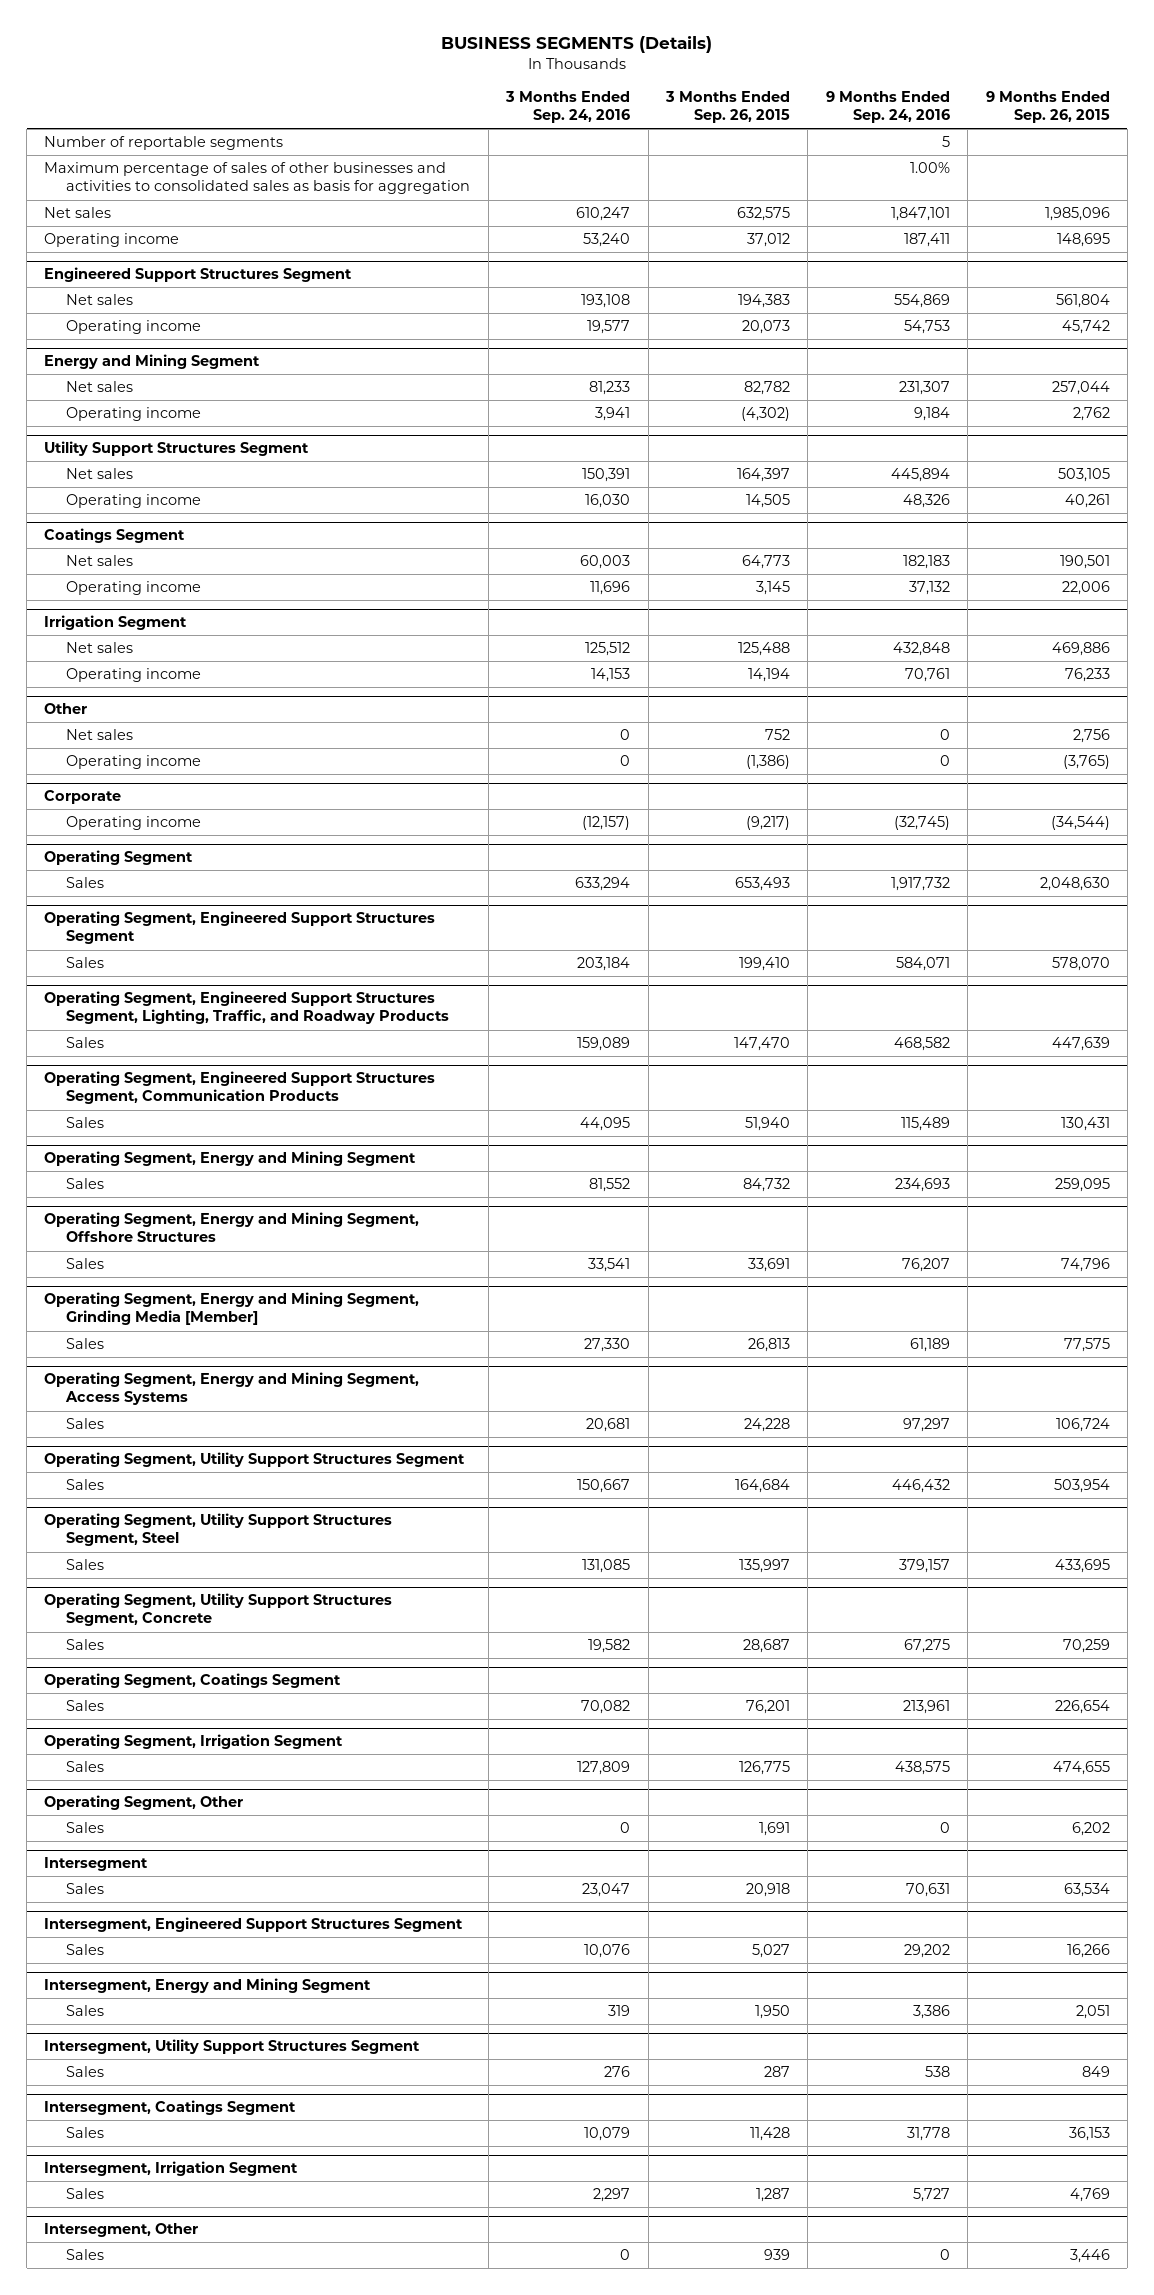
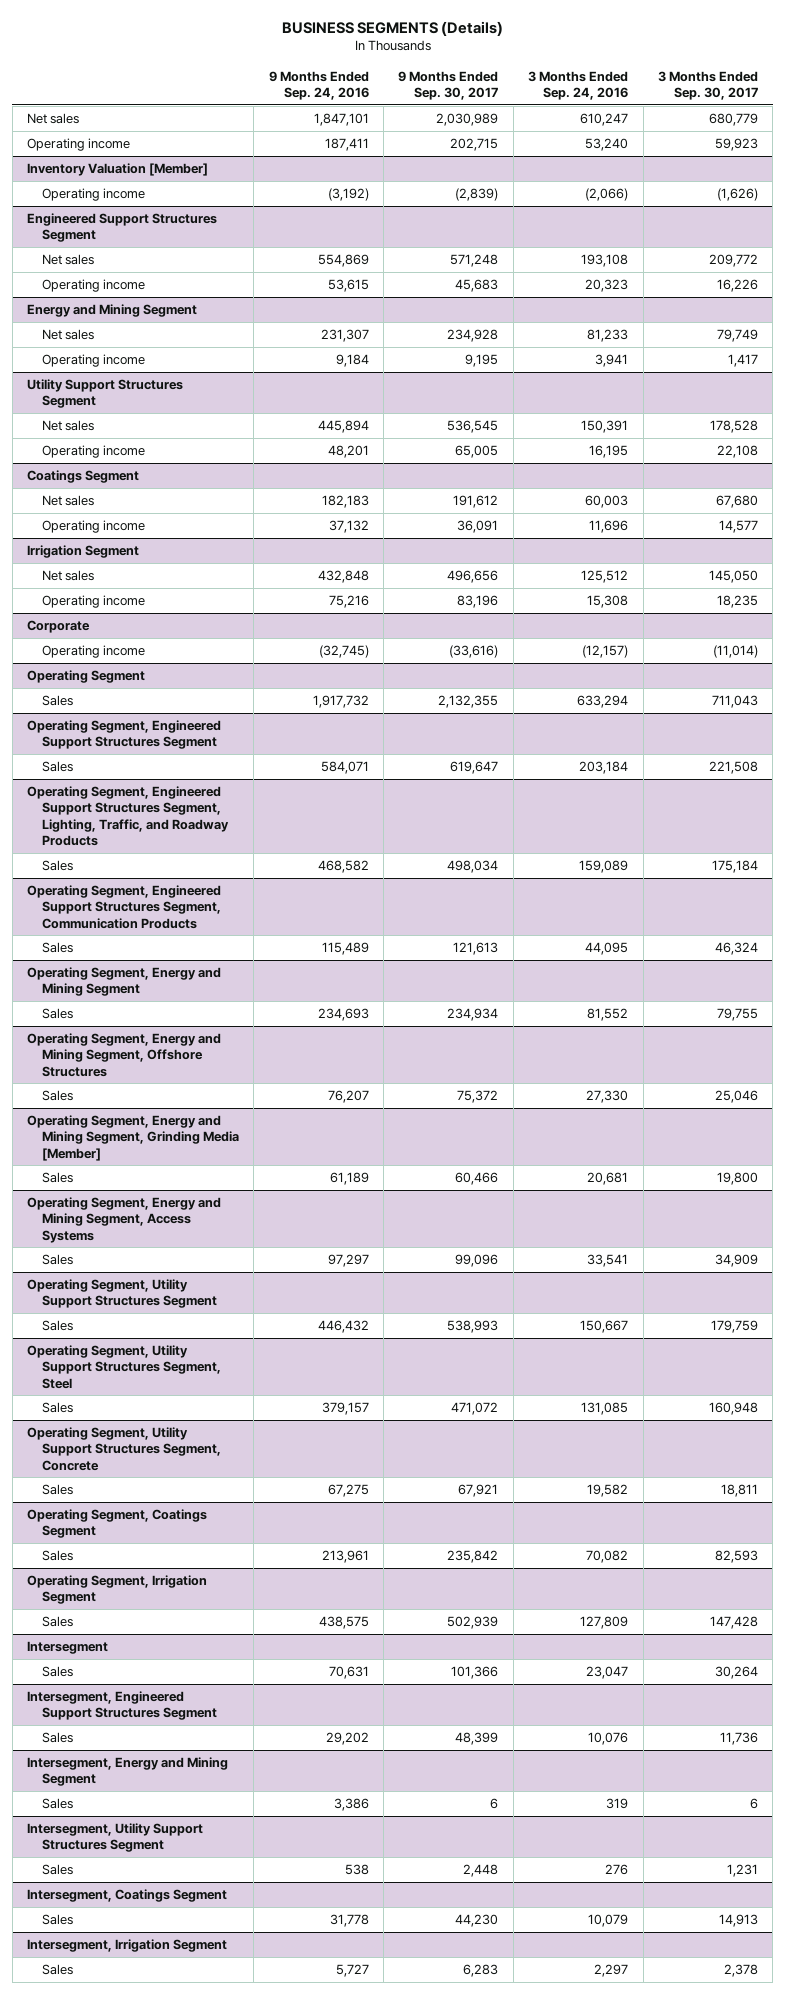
- | 3 Months Ended Sep. 24, 2016 | 3 Months Ended Sep. 26, 2015 | 9 Months Ended Sep. 24, 2016 | 9 Months Ended Sep. 26, 2015
+ | 9 Months Ended Sep. 24, 2016 | 9 Months Ended Sep. 30, 2017 | 3 Months Ended Sep. 24, 2016 | 3 Months Ended Sep. 30, 2017
- Number of reportable segments | | | 5 |
- Maximum percentage of sales of other businesses and activities to consolidated sales as basis for aggregation | | | 1.00% |
+ Inventory Valuation [Member]
+ Operating income | (3,192) | (2,839) | (2,066) | (1,626)
@ Engineered Support Structures Segment
- Operating income | 19,577 | 20,073 | 54,753 | 45,742
+ Operating income | 53,615 | 45,683 | 20,323 | 16,226
@ Utility Support Structures Segment
- Operating income | 16,030 | 14,505 | 48,326 | 40,261
+ Operating income | 48,201 | 65,005 | 16,195 | 22,108
@ Irrigation Segment
- Operating income | 14,153 | 14,194 | 70,761 | 76,233
- Other
- Net sales | 0 | 752 | 0 | 2,756
- Operating income | 0 | (1,386) | 0 | (3,765)
@ Irrigation Segment
+ Operating income | 75,216 | 83,196 | 15,308 | 18,235
@ Operating Segment, Energy and Mining Segment, Offshore Structures
- Sales | 33,541 | 33,691 | 76,207 | 74,796
+ Sales | 76,207 | 75,372 | 27,330 | 25,046
@ Operating Segment, Energy and Mining Segment, Grinding Media [Member]
- Sales | 27,330 | 26,813 | 61,189 | 77,575
+ Sales | 61,189 | 60,466 | 20,681 | 19,800
@ Operating Segment, Energy and Mining Segment, Access Systems
- Sales | 20,681 | 24,228 | 97,297 | 106,724
+ Sales | 97,297 | 99,096 | 33,541 | 34,909
- Operating Segment, Other
- Sales | 0 | 1,691 | 0 | 6,202
- Intersegment, Other
- Sales | 0 | 939 | 0 | 3,446

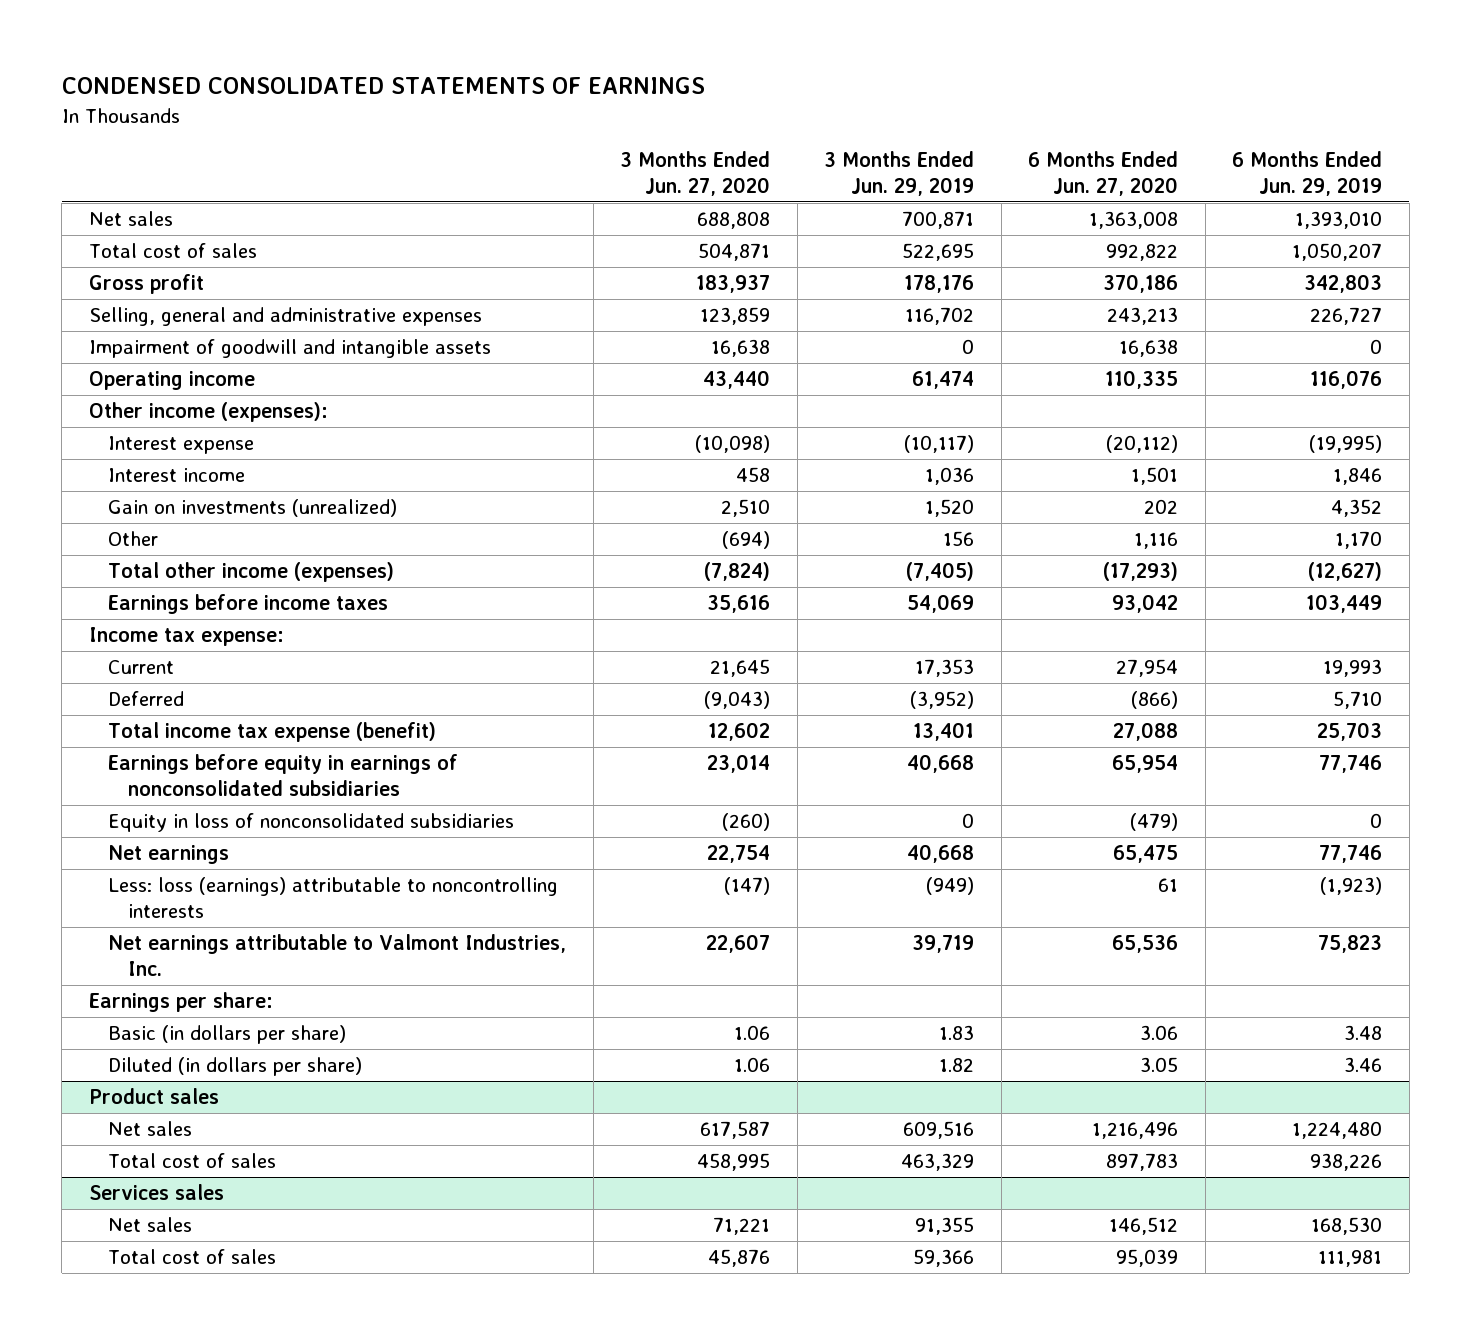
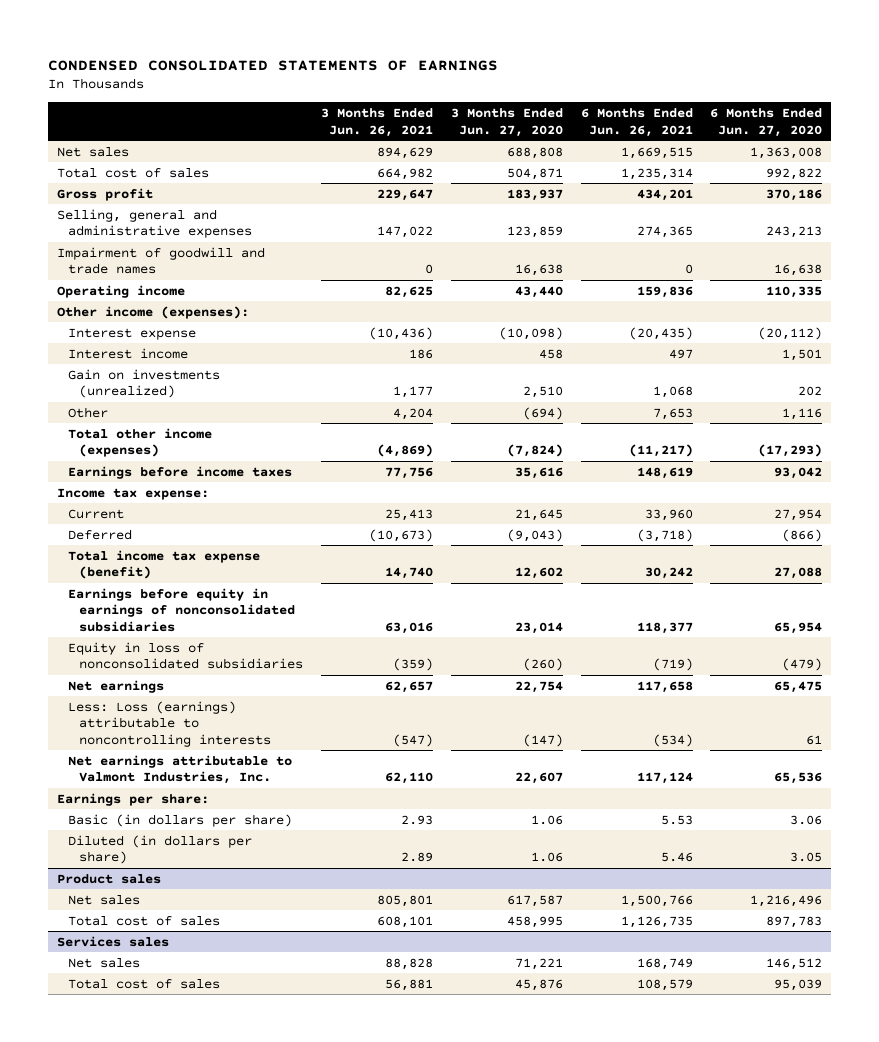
- | 3 Months Ended Jun. 27, 2020 | 3 Months Ended Jun. 29, 2019 | 6 Months Ended Jun. 27, 2020 | 6 Months Ended Jun. 29, 2019
+ | 3 Months Ended Jun. 26, 2021 | 3 Months Ended Jun. 27, 2020 | 6 Months Ended Jun. 26, 2021 | 6 Months Ended Jun. 27, 2020
- Impairment of goodwill and intangible assets | 16,638 | 0 | 16,638 | 0
+ Impairment of goodwill and trade names | 0 | 16,638 | 0 | 16,638
- Less: loss (earnings) attributable to noncontrolling interests | (147) | (949) | 61 | (1,923)
+ Less: Loss (earnings) attributable to noncontrolling interests | (547) | (147) | (534) | 61

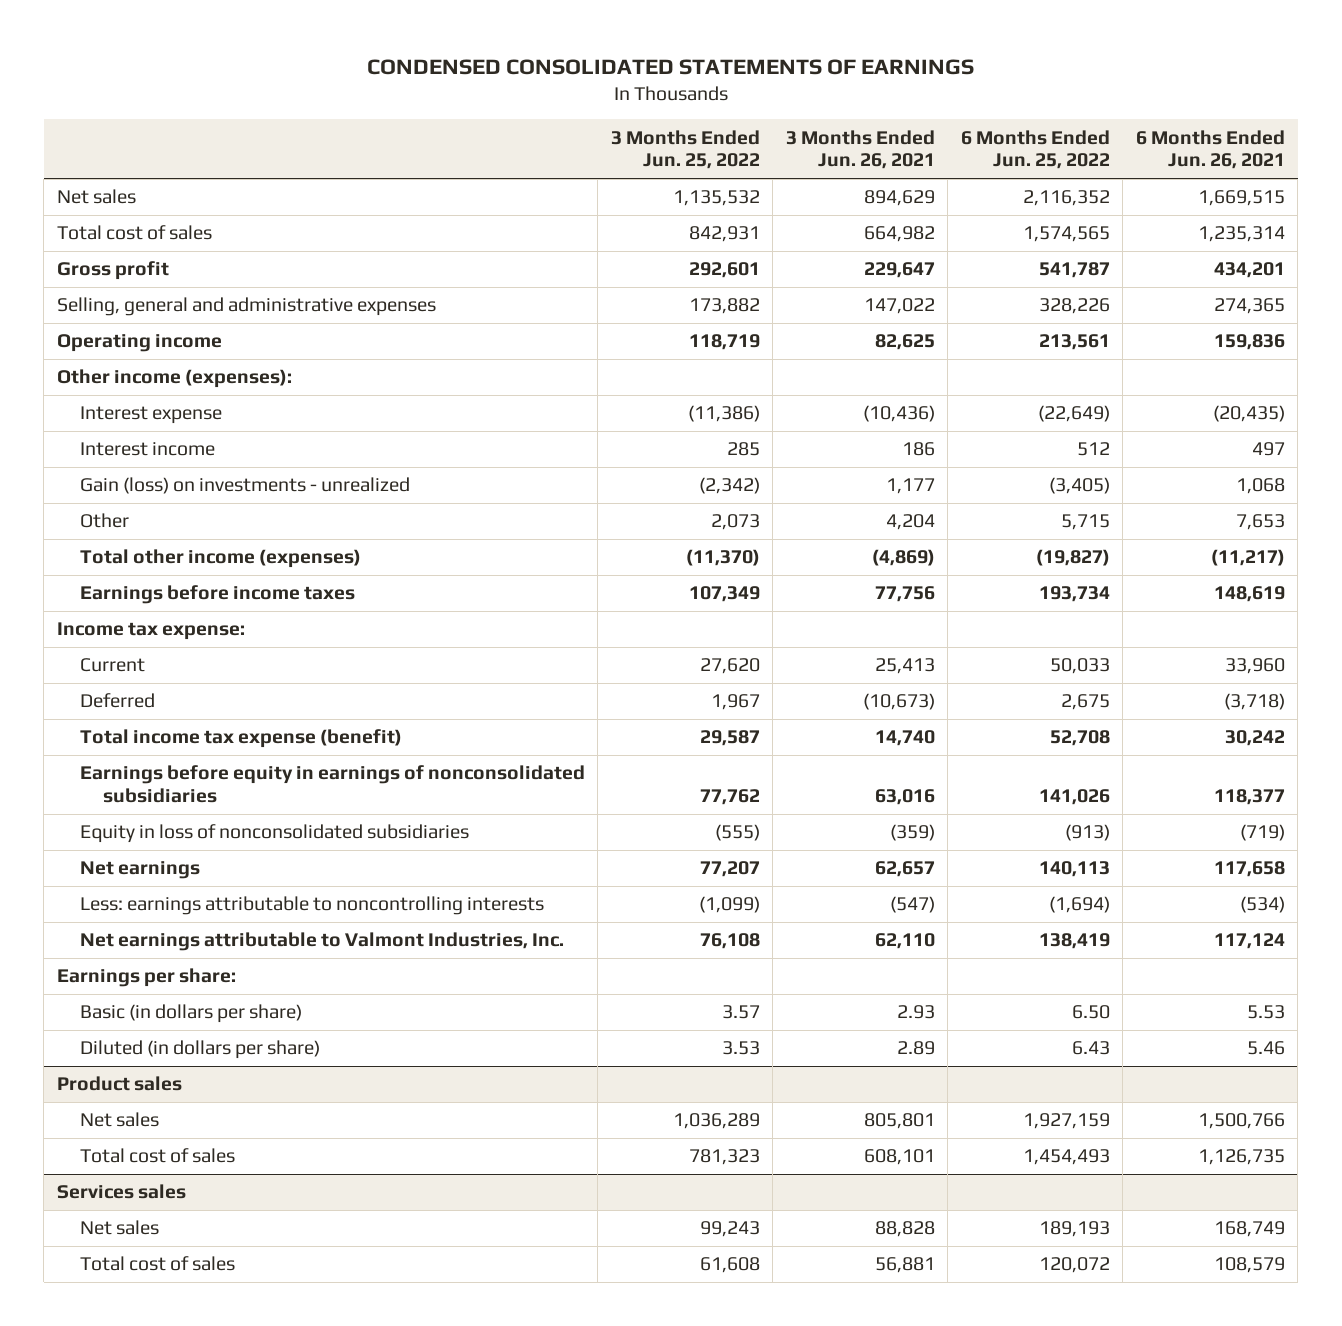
- | 3 Months Ended Jun. 26, 2021 | 3 Months Ended Jun. 27, 2020 | 6 Months Ended Jun. 26, 2021 | 6 Months Ended Jun. 27, 2020
+ | 3 Months Ended Jun. 25, 2022 | 3 Months Ended Jun. 26, 2021 | 6 Months Ended Jun. 25, 2022 | 6 Months Ended Jun. 26, 2021
- Impairment of goodwill and trade names | 0 | 16,638 | 0 | 16,638
- Gain on investments (unrealized) | 1,177 | 2,510 | 1,068 | 202
+ Gain (loss) on investments - unrealized | (2,342) | 1,177 | (3,405) | 1,068
- Less: Loss (earnings) attributable to noncontrolling interests | (547) | (147) | (534) | 61
+ Less: earnings attributable to noncontrolling interests | (1,099) | (547) | (1,694) | (534)

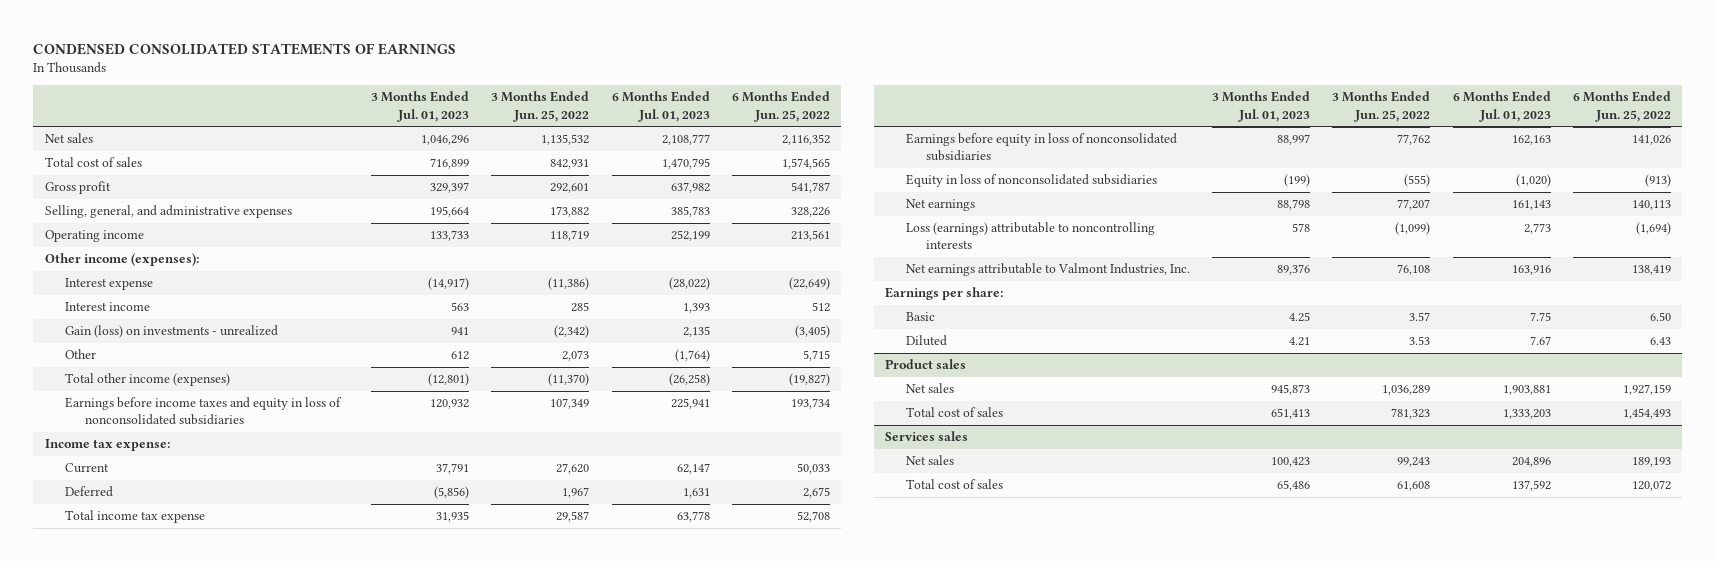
- | 3 Months Ended Jun. 25, 2022 | 3 Months Ended Jun. 26, 2021 | 6 Months Ended Jun. 25, 2022 | 6 Months Ended Jun. 26, 2021
+ | 3 Months Ended Jul. 01, 2023 | 3 Months Ended Jun. 25, 2022 | 6 Months Ended Jul. 01, 2023 | 6 Months Ended Jun. 25, 2022
- Selling, general and administrative expenses | 173,882 | 147,022 | 328,226 | 274,365
+ Selling, general, and administrative expenses | 195,664 | 173,882 | 385,783 | 328,226
- Earnings before income taxes | 107,349 | 77,756 | 193,734 | 148,619
+ Earnings before income taxes and equity in loss of nonconsolidated subsidiaries | 120,932 | 107,349 | 225,941 | 193,734
- Total income tax expense (benefit) | 29,587 | 14,740 | 52,708 | 30,242
- Earnings before equity in earnings of nonconsolidated subsidiaries | 77,762 | 63,016 | 141,026 | 118,377
+ Total income tax expense | 31,935 | 29,587 | 63,778 | 52,708
+ Earnings before equity in loss of nonconsolidated subsidiaries | 88,997 | 77,762 | 162,163 | 141,026
- Less: earnings attributable to noncontrolling interests | (1,099) | (547) | (1,694) | (534)
+ Loss (earnings) attributable to noncontrolling interests | 578 | (1,099) | 2,773 | (1,694)
- Basic (in dollars per share) | 3.57 | 2.93 | 6.50 | 5.53
- Diluted (in dollars per share) | 3.53 | 2.89 | 6.43 | 5.46
+ Basic | 4.25 | 3.57 | 7.75 | 6.50
+ Diluted | 4.21 | 3.53 | 7.67 | 6.43

